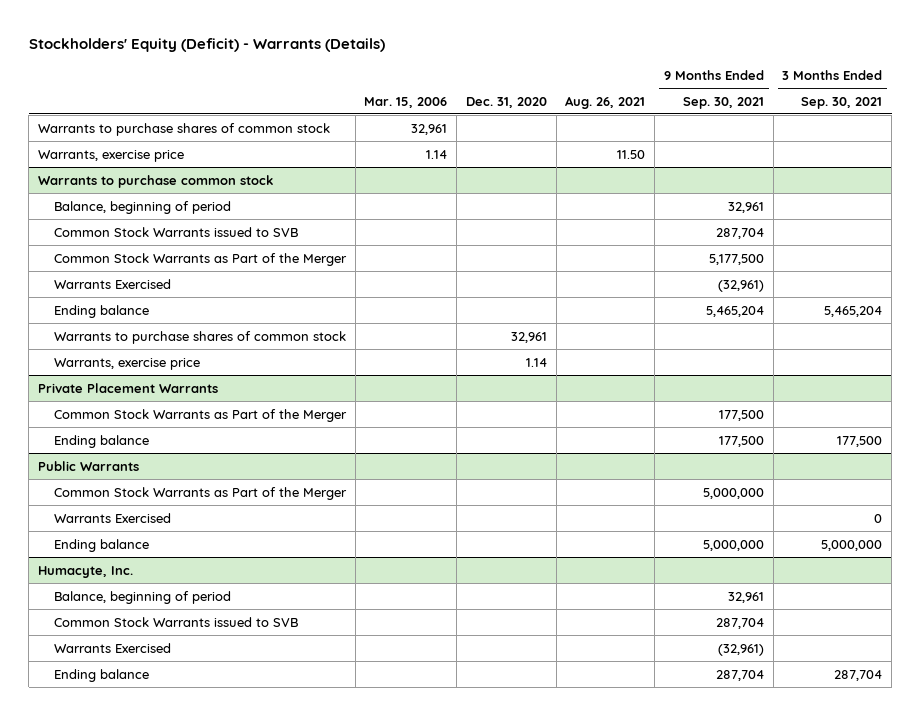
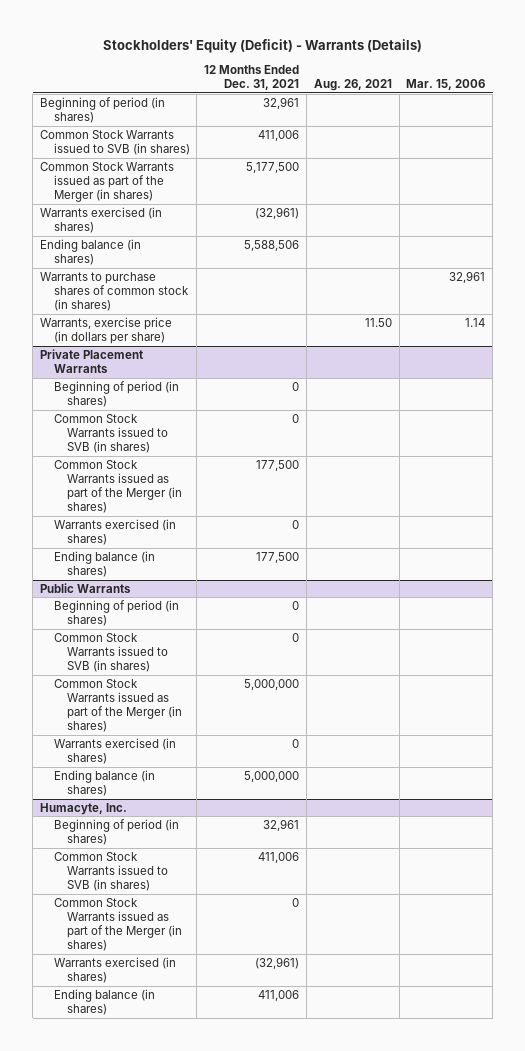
- | Mar. 15, 2006 | Dec. 31, 2020 | Aug. 26, 2021 | 9 Months Ended Sep. 30, 2021 | 3 Months Ended Sep. 30, 2021
+ | 12 Months Ended Dec. 31, 2021 | Aug. 26, 2021 | Mar. 15, 2006
- Warrants to purchase shares of common stock | 32,961 | | | |
- Warrants, exercise price | 1.14 | | 11.50 | |
- Warrants to purchase common stock
- Balance, beginning of period | | | | 32,961 |
- Common Stock Warrants issued to SVB | | | | 287,704 |
- Common Stock Warrants as Part of the Merger | | | | 5,177,500 |
- Warrants Exercised | | | | (32,961) |
- Ending balance | | | | 5,465,204 | 5,465,204
- Warrants to purchase shares of common stock | | 32,961 | | |
- Warrants, exercise price | | 1.14 | | |
+ Beginning of period (in shares) | 32,961 | |
+ Common Stock Warrants issued to SVB (in shares) | 411,006 | |
+ Common Stock Warrants issued as part of the Merger (in shares) | 5,177,500 | |
+ Warrants exercised (in shares) | (32,961) | |
+ Ending balance (in shares) | 5,588,506 | |
+ Warrants to purchase shares of common stock (in shares) | | | 32,961
+ Warrants, exercise price (in dollars per share) | | 11.50 | 1.14
@ Private Placement Warrants
- Common Stock Warrants as Part of the Merger | | | | 177,500 |
- Ending balance | | | | 177,500 | 177,500
+ Beginning of period (in shares) | 0 | |
+ Common Stock Warrants issued to SVB (in shares) | 0 | |
+ Common Stock Warrants issued as part of the Merger (in shares) | 177,500 | |
+ Warrants exercised (in shares) | 0 | |
+ Ending balance (in shares) | 177,500 | |
@ Public Warrants
- Common Stock Warrants as Part of the Merger | | | | 5,000,000 |
- Warrants Exercised | | | | | 0
- Ending balance | | | | 5,000,000 | 5,000,000
+ Beginning of period (in shares) | 0 | |
+ Common Stock Warrants issued to SVB (in shares) | 0 | |
+ Common Stock Warrants issued as part of the Merger (in shares) | 5,000,000 | |
+ Warrants exercised (in shares) | 0 | |
+ Ending balance (in shares) | 5,000,000 | |
@ Humacyte, Inc.
- Balance, beginning of period | | | | 32,961 |
- Common Stock Warrants issued to SVB | | | | 287,704 |
- Warrants Exercised | | | | (32,961) |
- Ending balance | | | | 287,704 | 287,704
+ Beginning of period (in shares) | 32,961 | |
+ Common Stock Warrants issued to SVB (in shares) | 411,006 | |
+ Common Stock Warrants issued as part of the Merger (in shares) | 0 | |
+ Warrants exercised (in shares) | (32,961) | |
+ Ending balance (in shares) | 411,006 | |

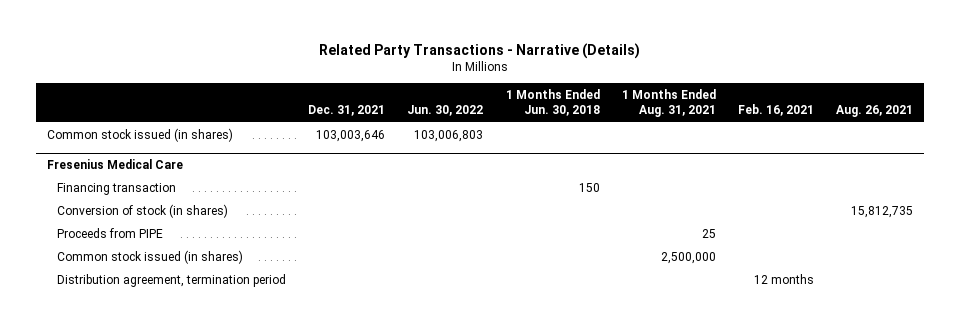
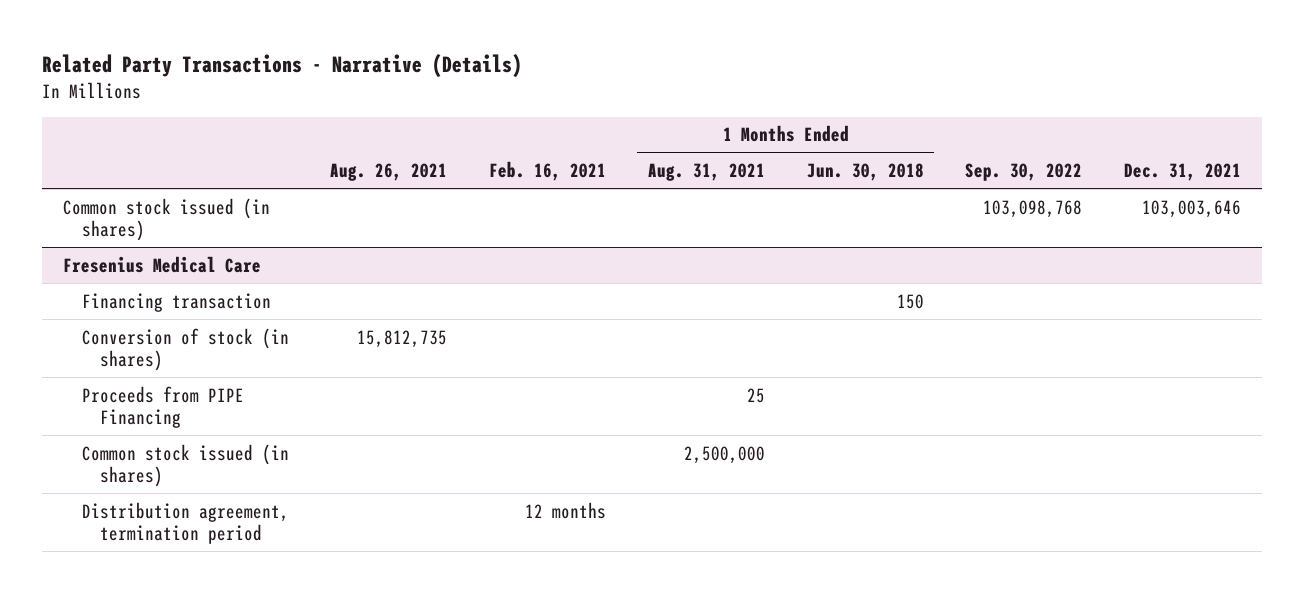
- | Dec. 31, 2021 | Jun. 30, 2022 | 1 Months Ended Jun. 30, 2018 | 1 Months Ended Aug. 31, 2021 | Feb. 16, 2021 | Aug. 26, 2021
+ | Aug. 26, 2021 | Feb. 16, 2021 | 1 Months Ended Aug. 31, 2021 | 1 Months Ended Jun. 30, 2018 | Sep. 30, 2022 | Dec. 31, 2021
@ Fresenius Medical Care
- Proceeds from PIPE | | | | 25 | |
+ Proceeds from PIPE Financing | | | 25 | | |

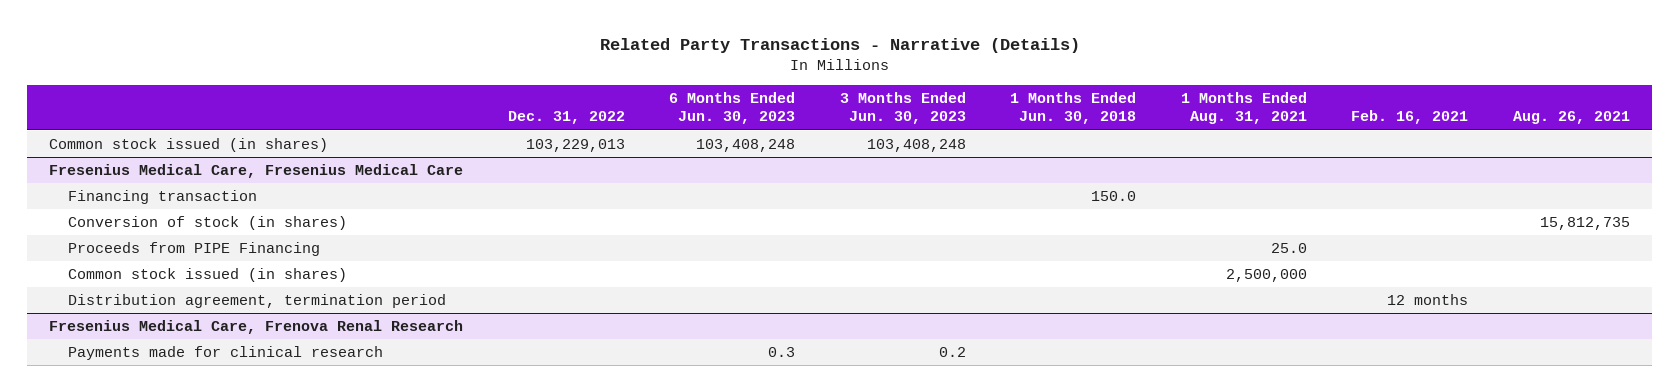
- | Aug. 26, 2021 | Feb. 16, 2021 | 1 Months Ended Aug. 31, 2021 | 1 Months Ended Jun. 30, 2018 | Sep. 30, 2022 | Dec. 31, 2021
+ | Dec. 31, 2022 | 6 Months Ended Jun. 30, 2023 | 3 Months Ended Jun. 30, 2023 | 1 Months Ended Jun. 30, 2018 | 1 Months Ended Aug. 31, 2021 | Feb. 16, 2021 | Aug. 26, 2021
- Fresenius Medical Care
- Financing transaction | | | | 150 | |
+ Fresenius Medical Care, Fresenius Medical Care
+ Financing transaction | | | | 150.0 | | |
- Proceeds from PIPE Financing | | | 25 | | |
+ Proceeds from PIPE Financing | | | | | 25.0 | |
+ Fresenius Medical Care, Frenova Renal Research
+ Payments made for clinical research | | 0.3 | 0.2 | | | |

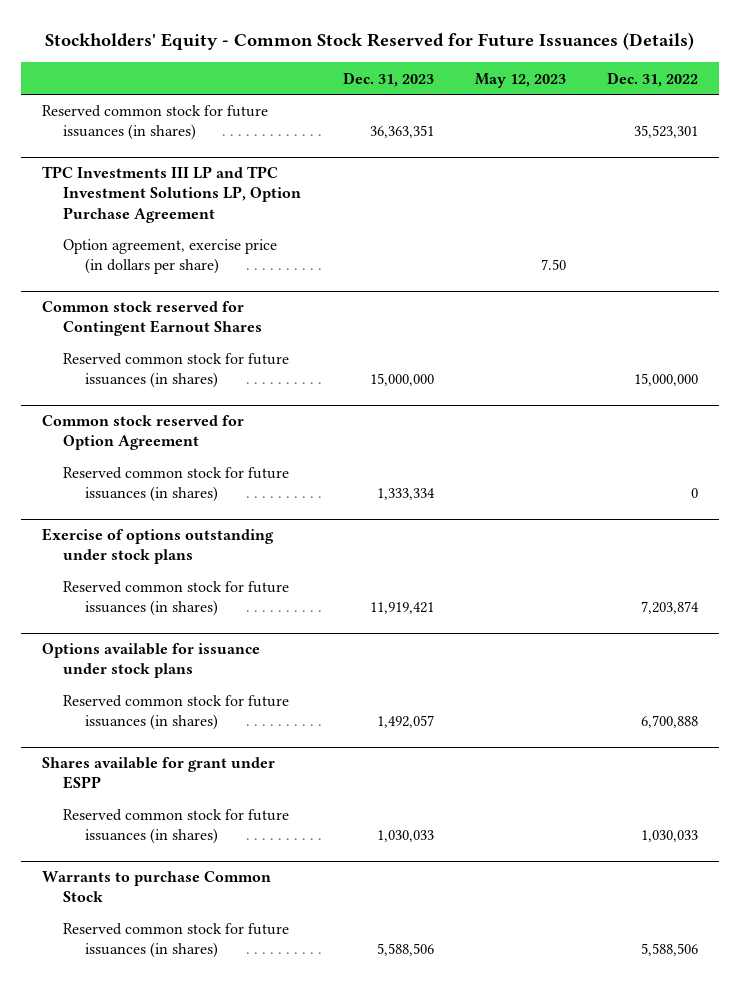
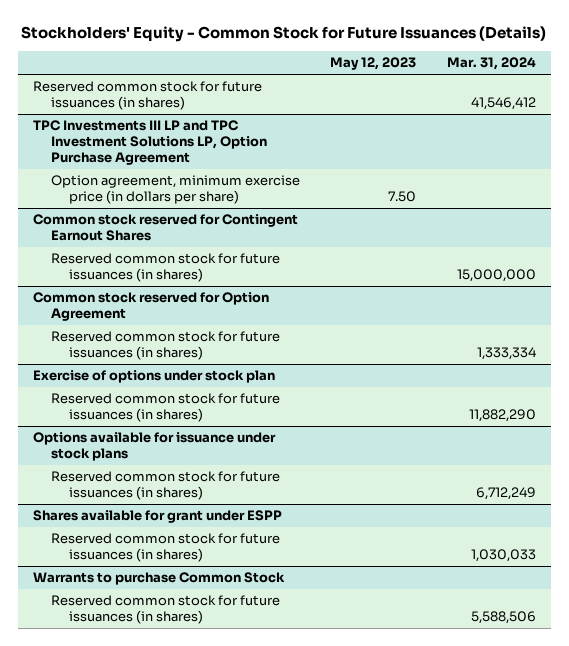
- Stockholders' Equity - Common Stock Reserved for Future Issuances (Details)
+ Stockholders' Equity - Common Stock for Future Issuances (Details)
- | Dec. 31, 2023 | May 12, 2023 | Dec. 31, 2022
+ | May 12, 2023 | Mar. 31, 2024
@ TPC Investments III LP and TPC Investment Solutions LP, Option Purchase Agreement
- Option agreement, exercise price (in dollars per share) | | 7.50 |
+ Option agreement, minimum exercise price (in dollars per share) | 7.50 |
- Exercise of options outstanding under stock plans
+ Exercise of options under stock plan

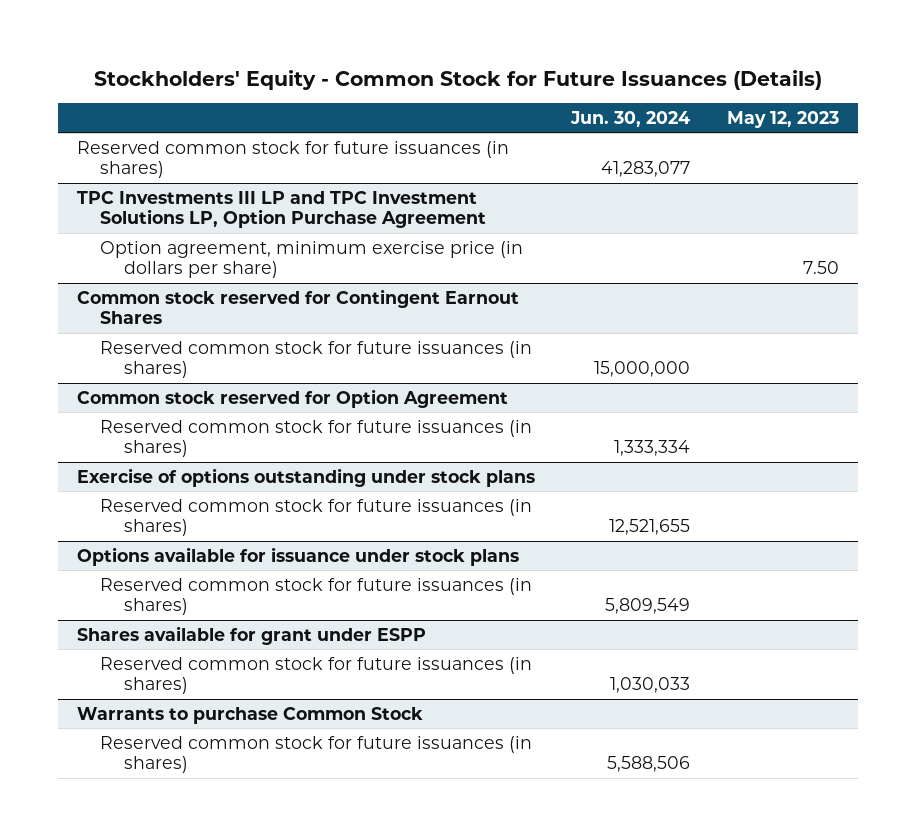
- | May 12, 2023 | Mar. 31, 2024
+ | Jun. 30, 2024 | May 12, 2023
- Exercise of options under stock plan
+ Exercise of options outstanding under stock plans

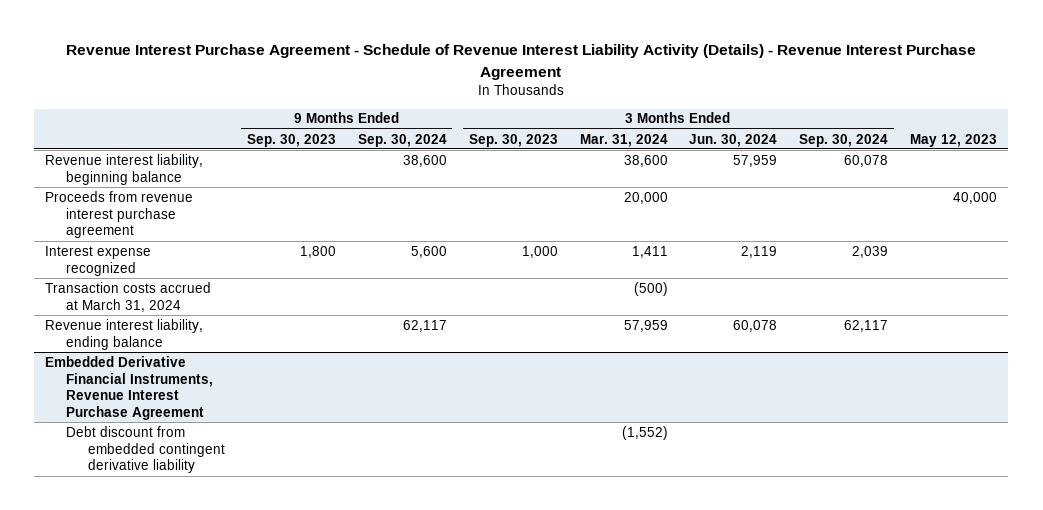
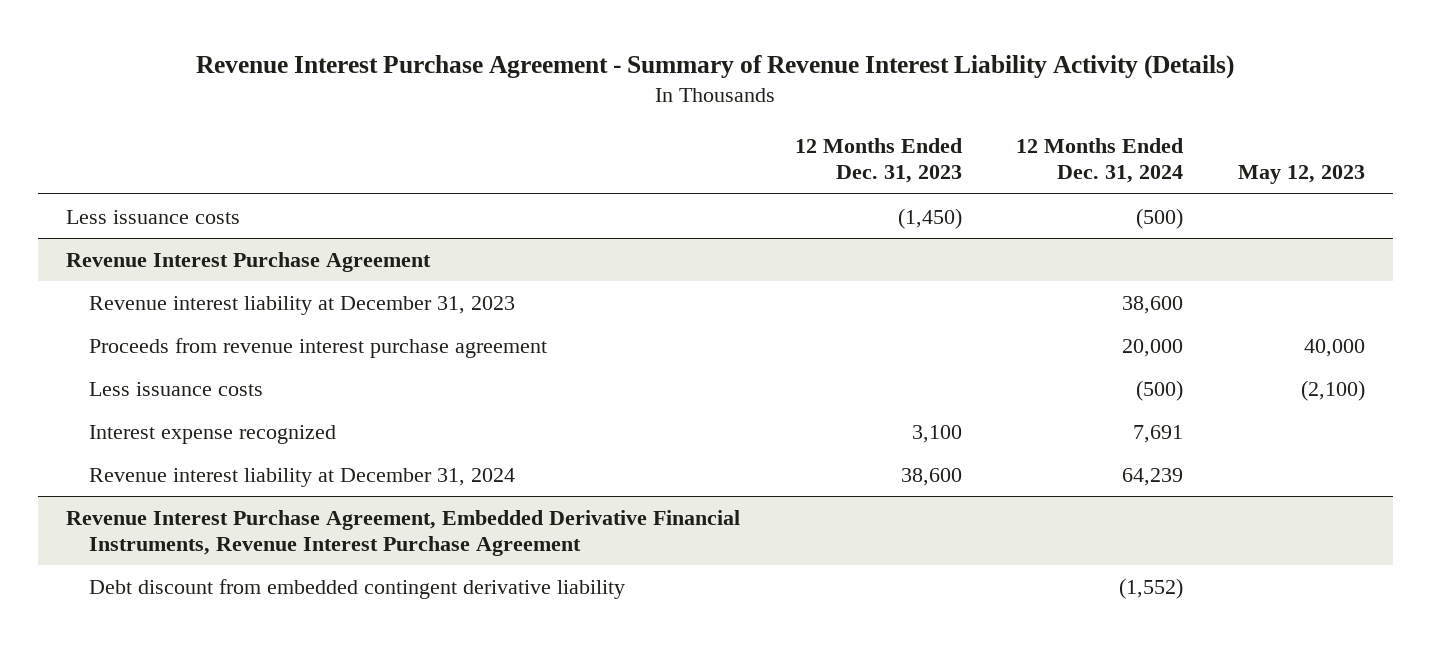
- Revenue Interest Purchase Agreement - Schedule of Revenue Interest Liability Activity (Details) - Revenue Interest Purchase Agreement
+ Revenue Interest Purchase Agreement - Summary of Revenue Interest Liability Activity (Details)
- | 9 Months Ended Sep. 30, 2023 | 9 Months Ended Sep. 30, 2024 | 3 Months Ended Sep. 30, 2023 | 3 Months Ended Mar. 31, 2024 | 3 Months Ended Jun. 30, 2024 | 3 Months Ended Sep. 30, 2024 | May 12, 2023
+ | 12 Months Ended Dec. 31, 2023 | 12 Months Ended Dec. 31, 2024 | May 12, 2023
- Revenue interest liability, beginning balance | | 38,600 | | 38,600 | 57,959 | 60,078 |
- Proceeds from revenue interest purchase agreement | | | | 20,000 | | | 40,000
- Interest expense recognized | 1,800 | 5,600 | 1,000 | 1,411 | 2,119 | 2,039 |
- Transaction costs accrued at March 31, 2024 | | | | (500) | | |
- Revenue interest liability, ending balance | | 62,117 | | 57,959 | 60,078 | 62,117 |
- Embedded Derivative Financial Instruments, Revenue Interest Purchase Agreement
- Debt discount from embedded contingent derivative liability | | | | (1,552) | | |
+ Less issuance costs | (1,450) | (500) |
+ Revenue Interest Purchase Agreement
+ Revenue interest liability at December 31, 2023 | | 38,600 |
+ Proceeds from revenue interest purchase agreement | | 20,000 | 40,000
+ Less issuance costs | | (500) | (2,100)
+ Interest expense recognized | 3,100 | 7,691 |
+ Revenue interest liability at December 31, 2024 | 38,600 | 64,239 |
+ Revenue Interest Purchase Agreement, Embedded Derivative Financial Instruments, Revenue Interest Purchase Agreement
+ Debt discount from embedded contingent derivative liability | | (1,552) |

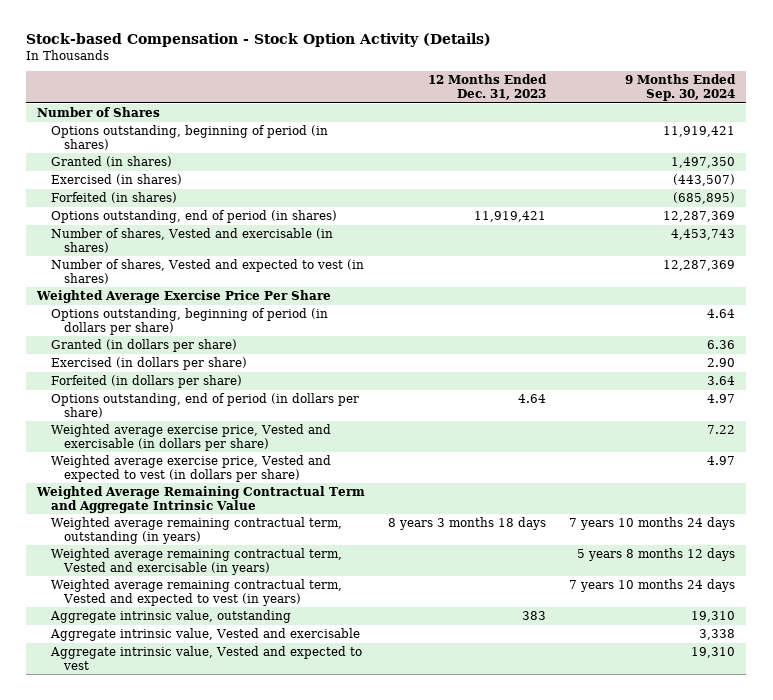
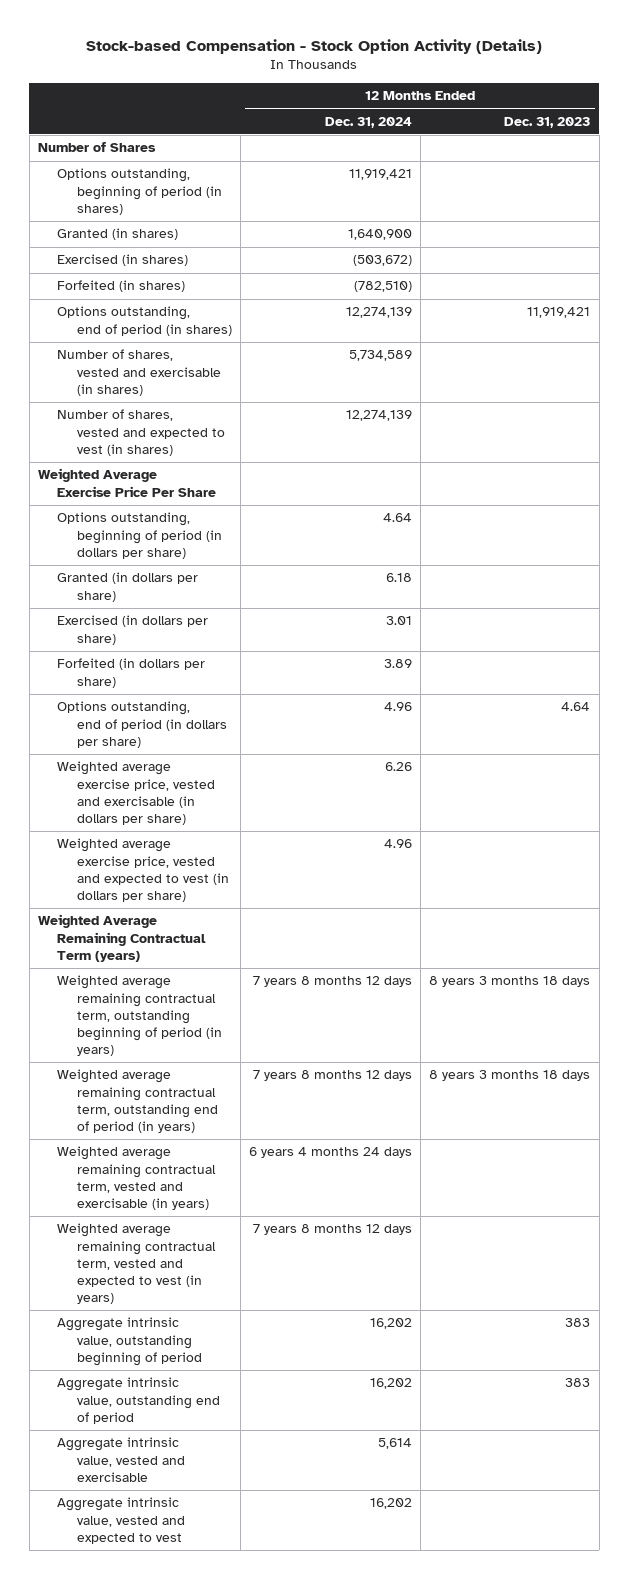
- | 12 Months Ended Dec. 31, 2023 | 9 Months Ended Sep. 30, 2024
+ | 12 Months Ended Dec. 31, 2024 | 12 Months Ended Dec. 31, 2023
- Number of shares, Vested and exercisable (in shares) | | 4,453,743
- Number of shares, Vested and expected to vest (in shares) | | 12,287,369
+ Number of shares, vested and exercisable (in shares) | 5,734,589 |
+ Number of shares, vested and expected to vest (in shares) | 12,274,139 |
- Weighted average exercise price, Vested and exercisable (in dollars per share) | | 7.22
- Weighted average exercise price, Vested and expected to vest (in dollars per share) | | 4.97
- Weighted Average Remaining Contractual Term and Aggregate Intrinsic Value
- Weighted average remaining contractual term, outstanding (in years) | 8 years 3 months 18 days | 7 years 10 months 24 days
- Weighted average remaining contractual term, Vested and exercisable (in years) | | 5 years 8 months 12 days
- Weighted average remaining contractual term, Vested and expected to vest (in years) | | 7 years 10 months 24 days
- Aggregate intrinsic value, outstanding | 383 | 19,310
- Aggregate intrinsic value, Vested and exercisable | | 3,338
- Aggregate intrinsic value, Vested and expected to vest | | 19,310
+ Weighted average exercise price, vested and exercisable (in dollars per share) | 6.26 |
+ Weighted average exercise price, vested and expected to vest (in dollars per share) | 4.96 |
+ Weighted Average Remaining Contractual Term (years)
+ Weighted average remaining contractual term, outstanding beginning of period (in years) | 7 years 8 months 12 days | 8 years 3 months 18 days
+ Weighted average remaining contractual term, outstanding end of period (in years) | 7 years 8 months 12 days | 8 years 3 months 18 days
+ Weighted average remaining contractual term, vested and exercisable (in years) | 6 years 4 months 24 days |
+ Weighted average remaining contractual term, vested and expected to vest (in years) | 7 years 8 months 12 days |
+ Aggregate intrinsic value, outstanding beginning of period | 16,202 | 383
+ Aggregate intrinsic value, outstanding end of period | 16,202 | 383
+ Aggregate intrinsic value, vested and exercisable | 5,614 |
+ Aggregate intrinsic value, vested and expected to vest | 16,202 |

